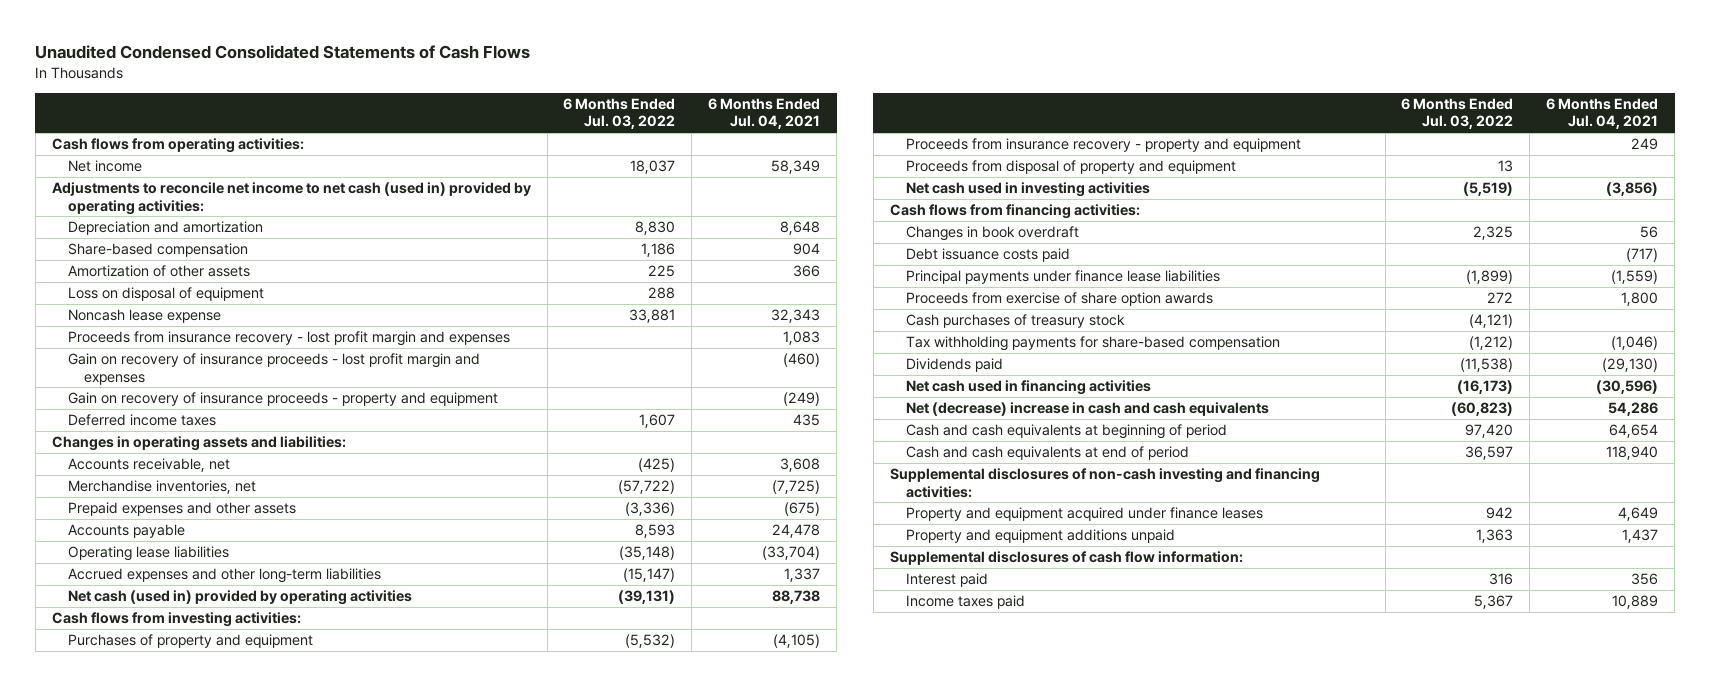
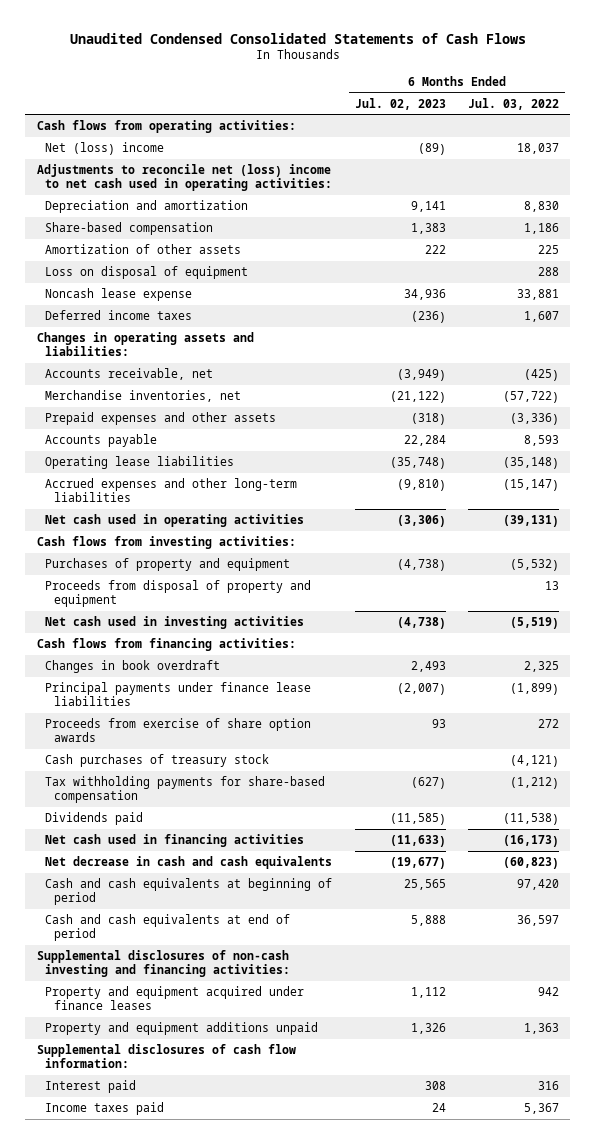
- | 6 Months Ended Jul. 03, 2022 | 6 Months Ended Jul. 04, 2021
+ | 6 Months Ended Jul. 02, 2023 | 6 Months Ended Jul. 03, 2022
- Net income | 18,037 | 58,349
- Adjustments to reconcile net income to net cash (used in) provided by operating activities:
+ Net (loss) income | (89) | 18,037
+ Adjustments to reconcile net (loss) income to net cash used in operating activities:
- Proceeds from insurance recovery - lost profit margin and expenses | | 1,083
- Gain on recovery of insurance proceeds - lost profit margin and expenses | | (460)
- Gain on recovery of insurance proceeds - property and equipment | | (249)
- Net cash (used in) provided by operating activities | (39,131) | 88,738
+ Net cash used in operating activities | (3,306) | (39,131)
- Proceeds from insurance recovery - property and equipment | | 249
- Debt issuance costs paid | | (717)
- Net (decrease) increase in cash and cash equivalents | (60,823) | 54,286
+ Net decrease in cash and cash equivalents | (19,677) | (60,823)

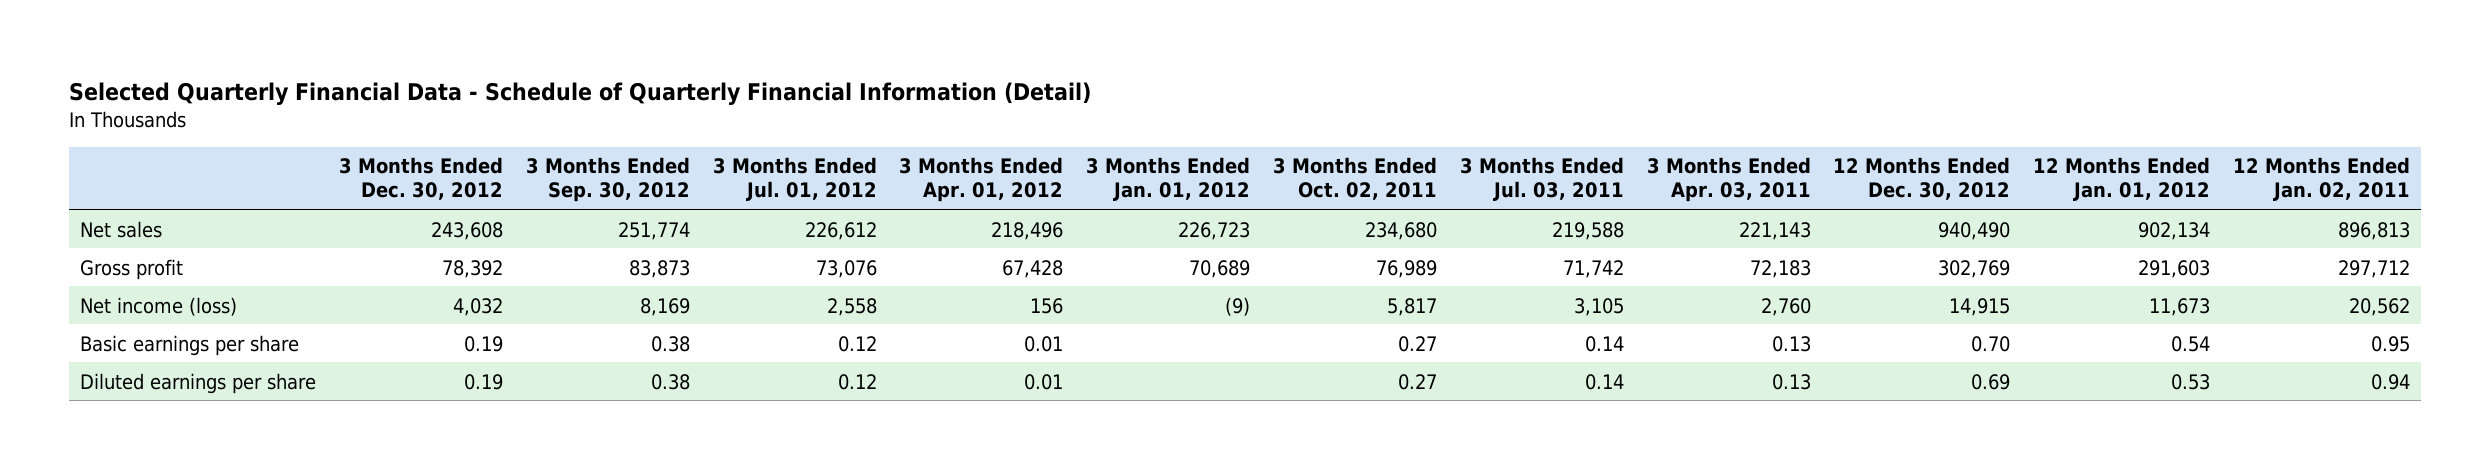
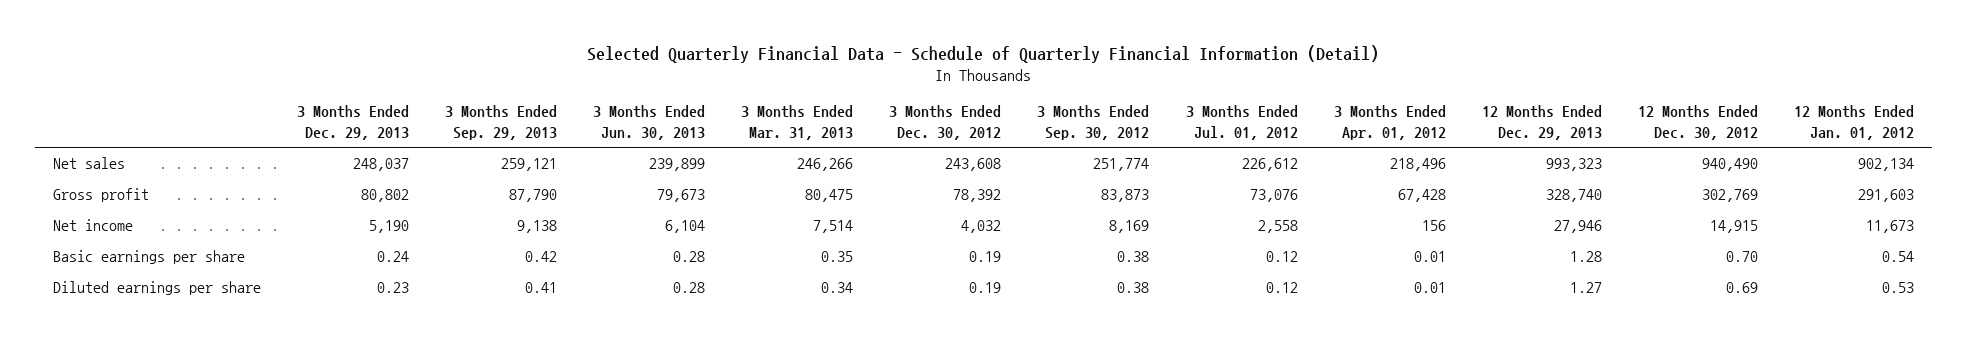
- | 3 Months Ended Dec. 30, 2012 | 3 Months Ended Sep. 30, 2012 | 3 Months Ended Jul. 01, 2012 | 3 Months Ended Apr. 01, 2012 | 3 Months Ended Jan. 01, 2012 | 3 Months Ended Oct. 02, 2011 | 3 Months Ended Jul. 03, 2011 | 3 Months Ended Apr. 03, 2011 | 12 Months Ended Dec. 30, 2012 | 12 Months Ended Jan. 01, 2012 | 12 Months Ended Jan. 02, 2011
+ | 3 Months Ended Dec. 29, 2013 | 3 Months Ended Sep. 29, 2013 | 3 Months Ended Jun. 30, 2013 | 3 Months Ended Mar. 31, 2013 | 3 Months Ended Dec. 30, 2012 | 3 Months Ended Sep. 30, 2012 | 3 Months Ended Jul. 01, 2012 | 3 Months Ended Apr. 01, 2012 | 12 Months Ended Dec. 29, 2013 | 12 Months Ended Dec. 30, 2012 | 12 Months Ended Jan. 01, 2012
- Net income (loss) | 4,032 | 8,169 | 2,558 | 156 | (9) | 5,817 | 3,105 | 2,760 | 14,915 | 11,673 | 20,562
+ Net income | 5,190 | 9,138 | 6,104 | 7,514 | 4,032 | 8,169 | 2,558 | 156 | 27,946 | 14,915 | 11,673

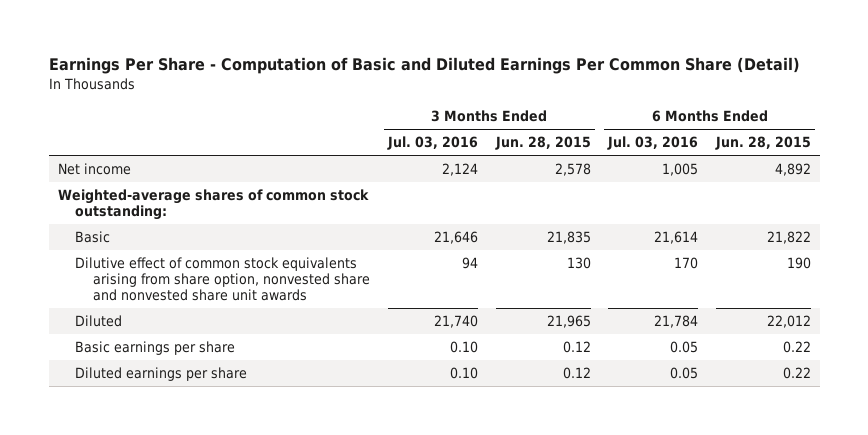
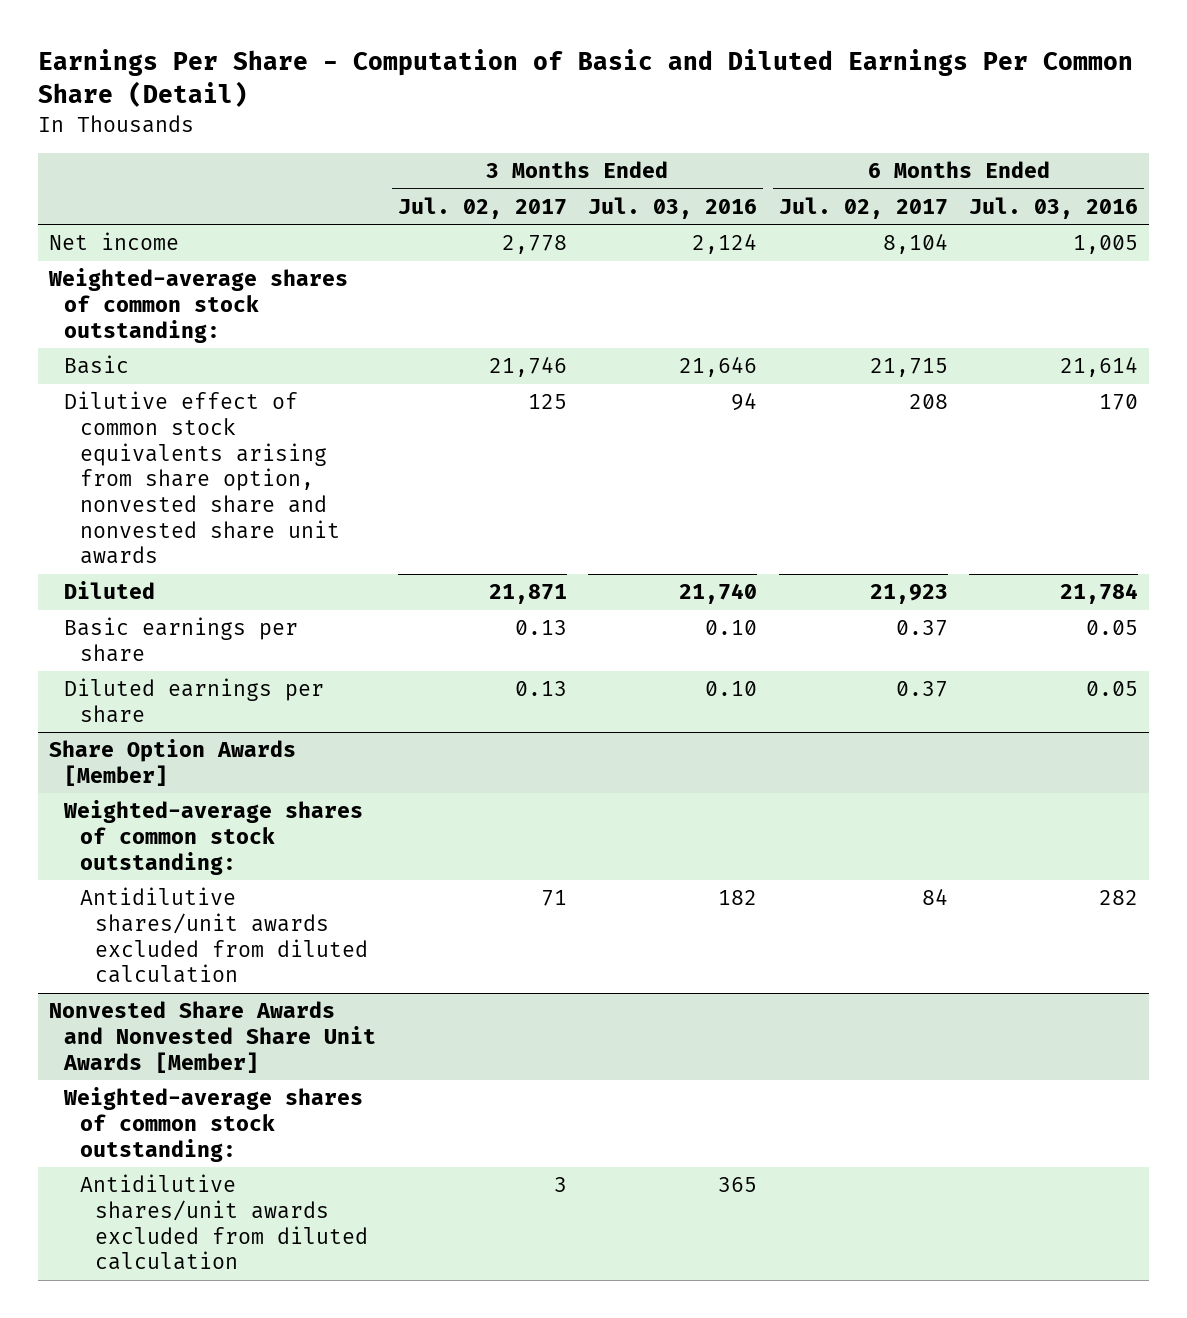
- | 3 Months Ended Jul. 03, 2016 | 3 Months Ended Jun. 28, 2015 | 6 Months Ended Jul. 03, 2016 | 6 Months Ended Jun. 28, 2015
+ | 3 Months Ended Jul. 02, 2017 | 3 Months Ended Jul. 03, 2016 | 6 Months Ended Jul. 02, 2017 | 6 Months Ended Jul. 03, 2016
+ Share Option Awards [Member]
+ Weighted-average shares of common stock outstanding:
+ Antidilutive shares/unit awards excluded from diluted calculation | 71 | 182 | 84 | 282
+ Nonvested Share Awards and Nonvested Share Unit Awards [Member]
+ Weighted-average shares of common stock outstanding:
+ Antidilutive shares/unit awards excluded from diluted calculation | 3 | 365 | |

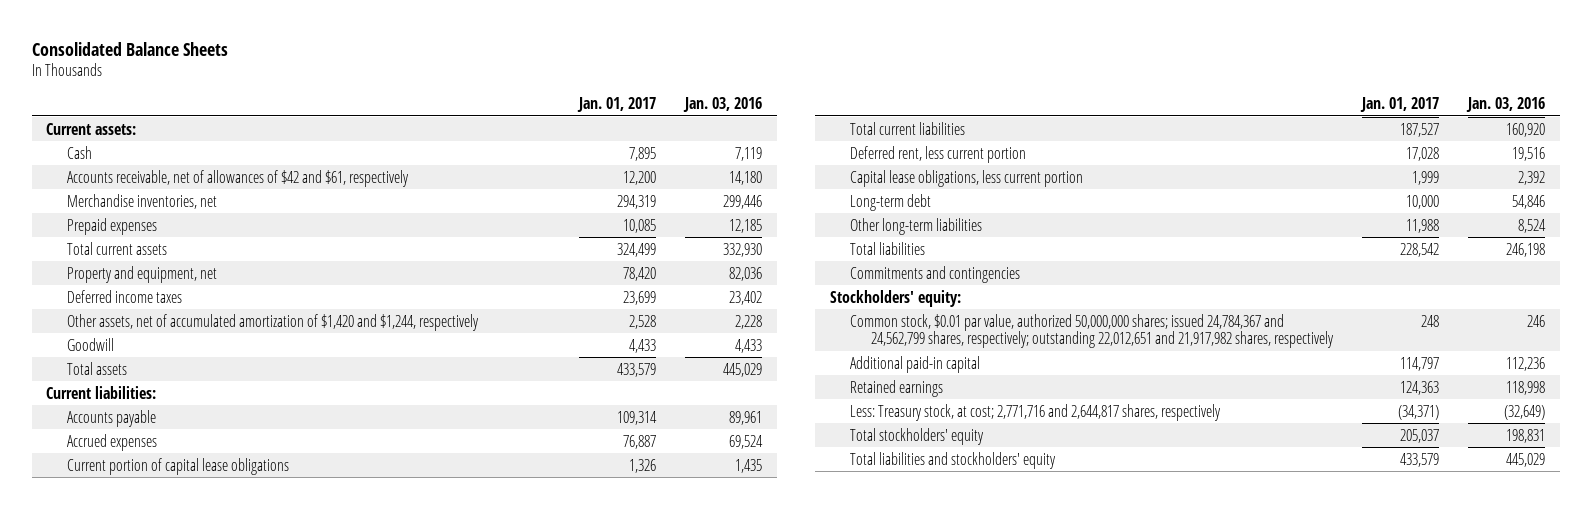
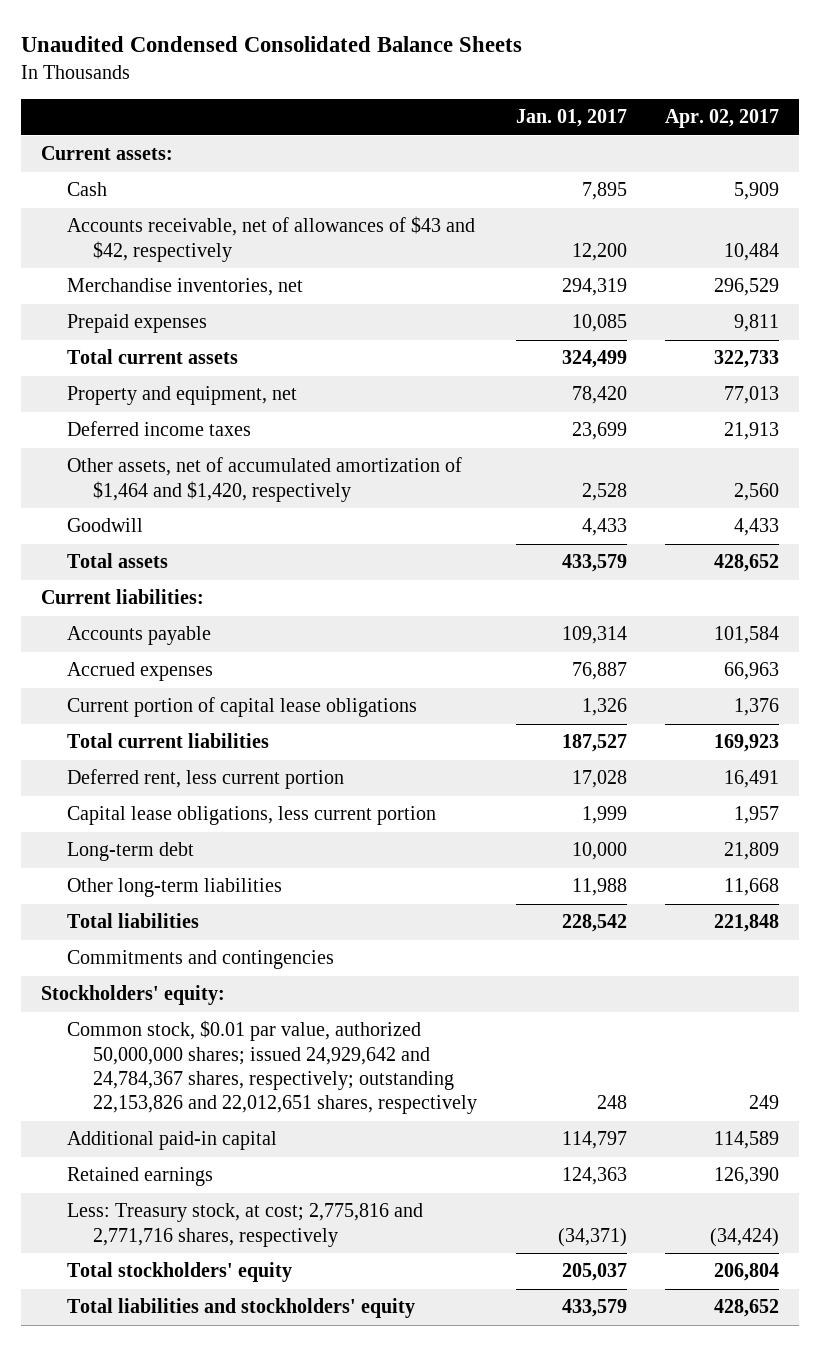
- Consolidated Balance Sheets
+ Unaudited Condensed Consolidated Balance Sheets
- | Jan. 01, 2017 | Jan. 03, 2016
+ | Jan. 01, 2017 | Apr. 02, 2017
- Accounts receivable, net of allowances of $42 and $61, respectively | 12,200 | 14,180
+ Accounts receivable, net of allowances of $43 and $42, respectively | 12,200 | 10,484
- Other assets, net of accumulated amortization of $1,420 and $1,244, respectively | 2,528 | 2,228
+ Other assets, net of accumulated amortization of $1,464 and $1,420, respectively | 2,528 | 2,560
- Common stock, $0.01 par value, authorized 50,000,000 shares; issued 24,784,367 and 24,562,799 shares, respectively; outstanding 22,012,651 and 21,917,982 shares, respectively | 248 | 246
+ Common stock, $0.01 par value, authorized 50,000,000 shares; issued 24,929,642 and 24,784,367 shares, respectively; outstanding 22,153,826 and 22,012,651 shares, respectively | 248 | 249
- Less: Treasury stock, at cost; 2,771,716 and 2,644,817 shares, respectively | (34,371) | (32,649)
+ Less: Treasury stock, at cost; 2,775,816 and 2,771,716 shares, respectively | (34,371) | (34,424)

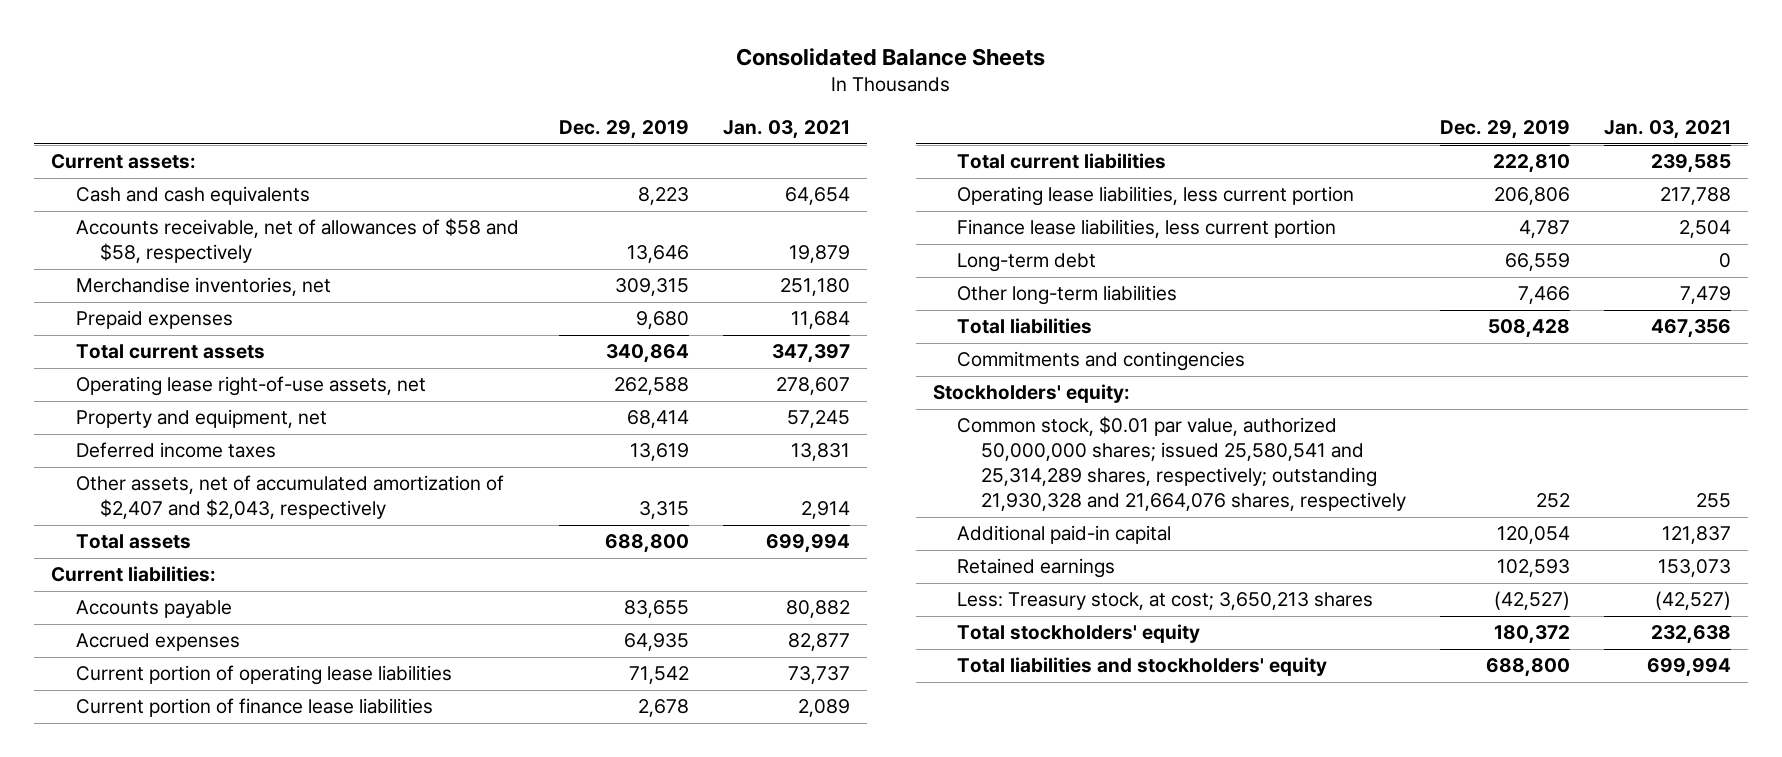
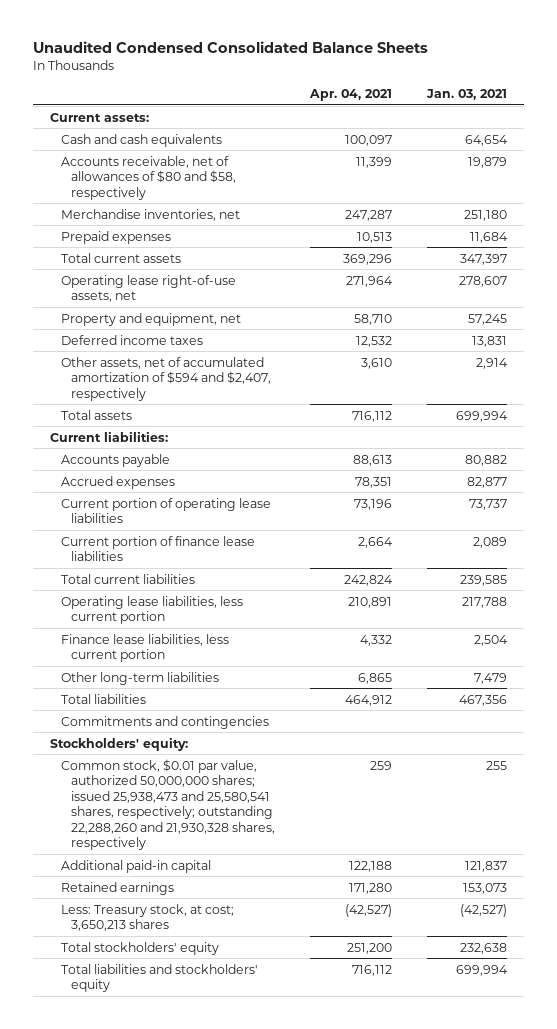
- Consolidated Balance Sheets
+ Unaudited Condensed Consolidated Balance Sheets
- | Dec. 29, 2019 | Jan. 03, 2021
+ | Apr. 04, 2021 | Jan. 03, 2021
- Accounts receivable, net of allowances of $58 and $58, respectively | 13,646 | 19,879
+ Accounts receivable, net of allowances of $80 and $58, respectively | 11,399 | 19,879
- Other assets, net of accumulated amortization of $2,407 and $2,043, respectively | 3,315 | 2,914
+ Other assets, net of accumulated amortization of $594 and $2,407, respectively | 3,610 | 2,914
- Long-term debt | 66,559 | 0
- Common stock, $0.01 par value, authorized 50,000,000 shares; issued 25,580,541 and 25,314,289 shares, respectively; outstanding 21,930,328 and 21,664,076 shares, respectively | 252 | 255
+ Common stock, $0.01 par value, authorized 50,000,000 shares; issued 25,938,473 and 25,580,541 shares, respectively; outstanding 22,288,260 and 21,930,328 shares, respectively | 259 | 255

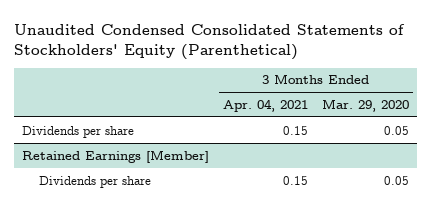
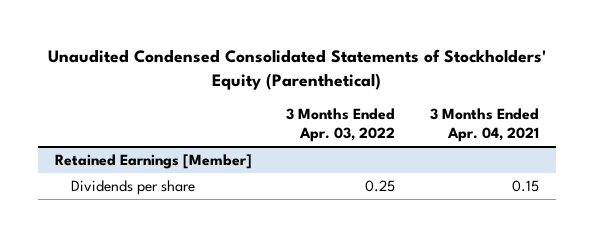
- | 3 Months Ended Apr. 04, 2021 | 3 Months Ended Mar. 29, 2020
+ | 3 Months Ended Apr. 03, 2022 | 3 Months Ended Apr. 04, 2021
- Dividends per share | 0.15 | 0.05

